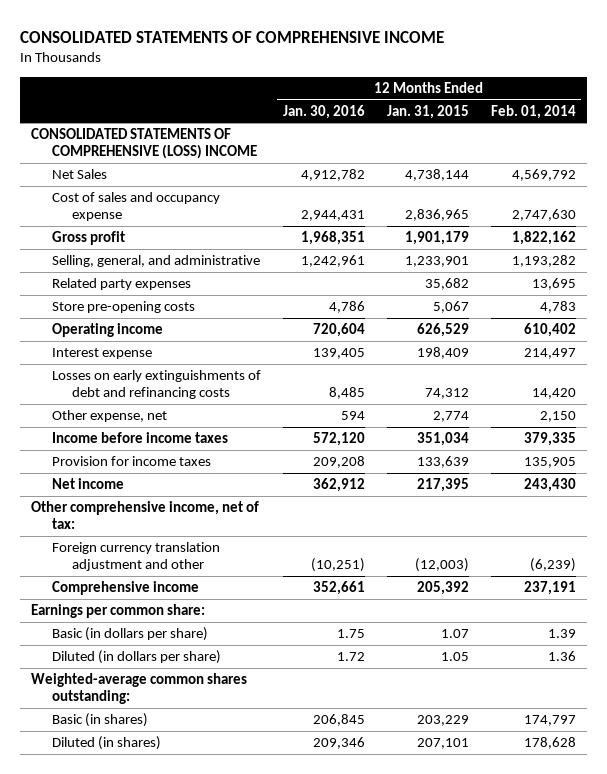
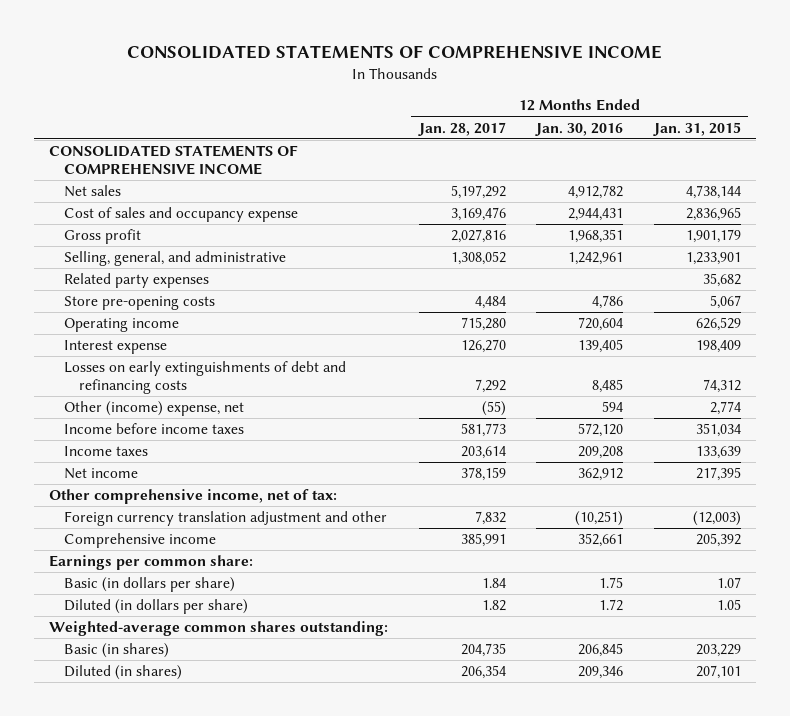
- | 12 Months Ended Jan. 30, 2016 | 12 Months Ended Jan. 31, 2015 | 12 Months Ended Feb. 01, 2014
+ | 12 Months Ended Jan. 28, 2017 | 12 Months Ended Jan. 30, 2016 | 12 Months Ended Jan. 31, 2015
- CONSOLIDATED STATEMENTS OF COMPREHENSIVE (LOSS) INCOME
- Net Sales | 4,912,782 | 4,738,144 | 4,569,792
+ CONSOLIDATED STATEMENTS OF COMPREHENSIVE INCOME
+ Net sales | 5,197,292 | 4,912,782 | 4,738,144
- Other expense, net | 594 | 2,774 | 2,150
+ Other (income) expense, net | (55) | 594 | 2,774
- Provision for income taxes | 209,208 | 133,639 | 135,905
+ Income taxes | 203,614 | 209,208 | 133,639

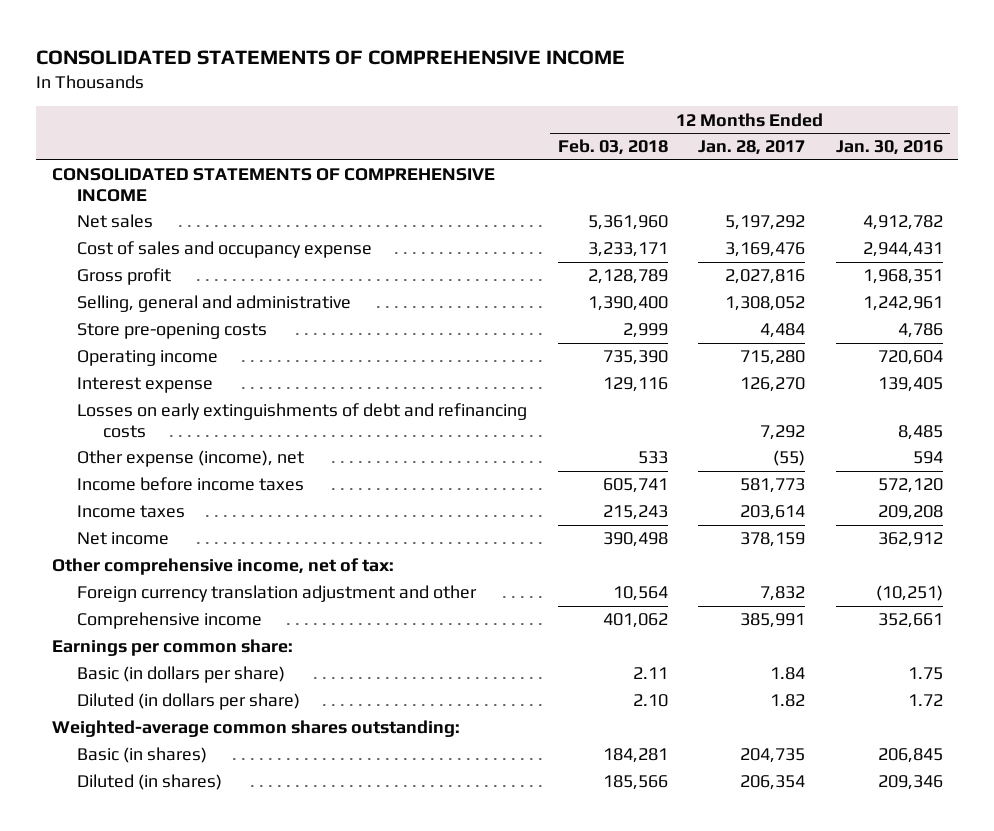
- | 12 Months Ended Jan. 28, 2017 | 12 Months Ended Jan. 30, 2016 | 12 Months Ended Jan. 31, 2015
+ | 12 Months Ended Feb. 03, 2018 | 12 Months Ended Jan. 28, 2017 | 12 Months Ended Jan. 30, 2016
- Selling, general, and administrative | 1,308,052 | 1,242,961 | 1,233,901
- Related party expenses | | | 35,682
+ Selling, general and administrative | 1,390,400 | 1,308,052 | 1,242,961
- Other (income) expense, net | (55) | 594 | 2,774
+ Other expense (income), net | 533 | (55) | 594

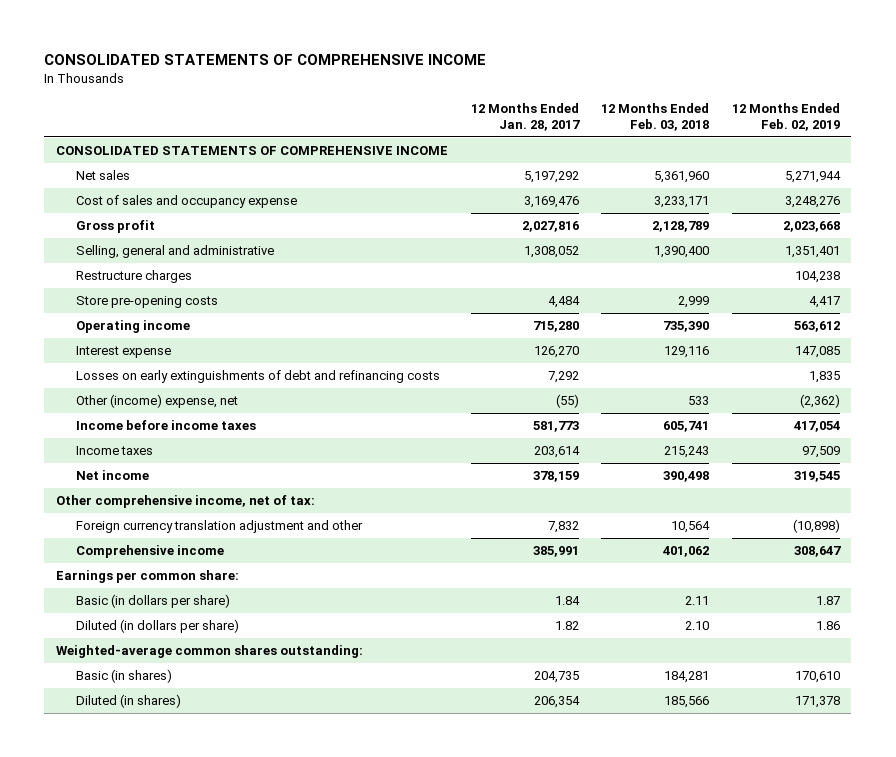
- | 12 Months Ended Feb. 03, 2018 | 12 Months Ended Jan. 28, 2017 | 12 Months Ended Jan. 30, 2016
+ | 12 Months Ended Jan. 28, 2017 | 12 Months Ended Feb. 03, 2018 | 12 Months Ended Feb. 02, 2019
+ Restructure charges | | | 104,238
- Other expense (income), net | 533 | (55) | 594
+ Other (income) expense, net | (55) | 533 | (2,362)

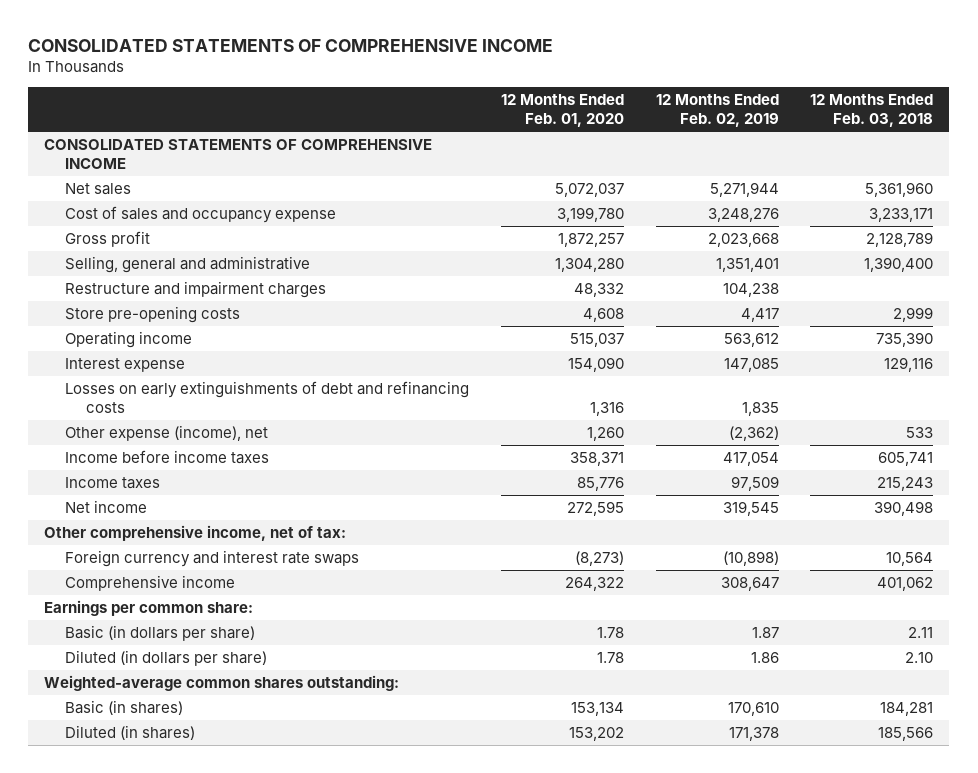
- | 12 Months Ended Jan. 28, 2017 | 12 Months Ended Feb. 03, 2018 | 12 Months Ended Feb. 02, 2019
+ | 12 Months Ended Feb. 01, 2020 | 12 Months Ended Feb. 02, 2019 | 12 Months Ended Feb. 03, 2018
- Restructure charges | | | 104,238
+ Restructure and impairment charges | 48,332 | 104,238 |
- Other (income) expense, net | (55) | 533 | (2,362)
+ Other expense (income), net | 1,260 | (2,362) | 533
- Foreign currency translation adjustment and other | 7,832 | 10,564 | (10,898)
+ Foreign currency and interest rate swaps | (8,273) | (10,898) | 10,564

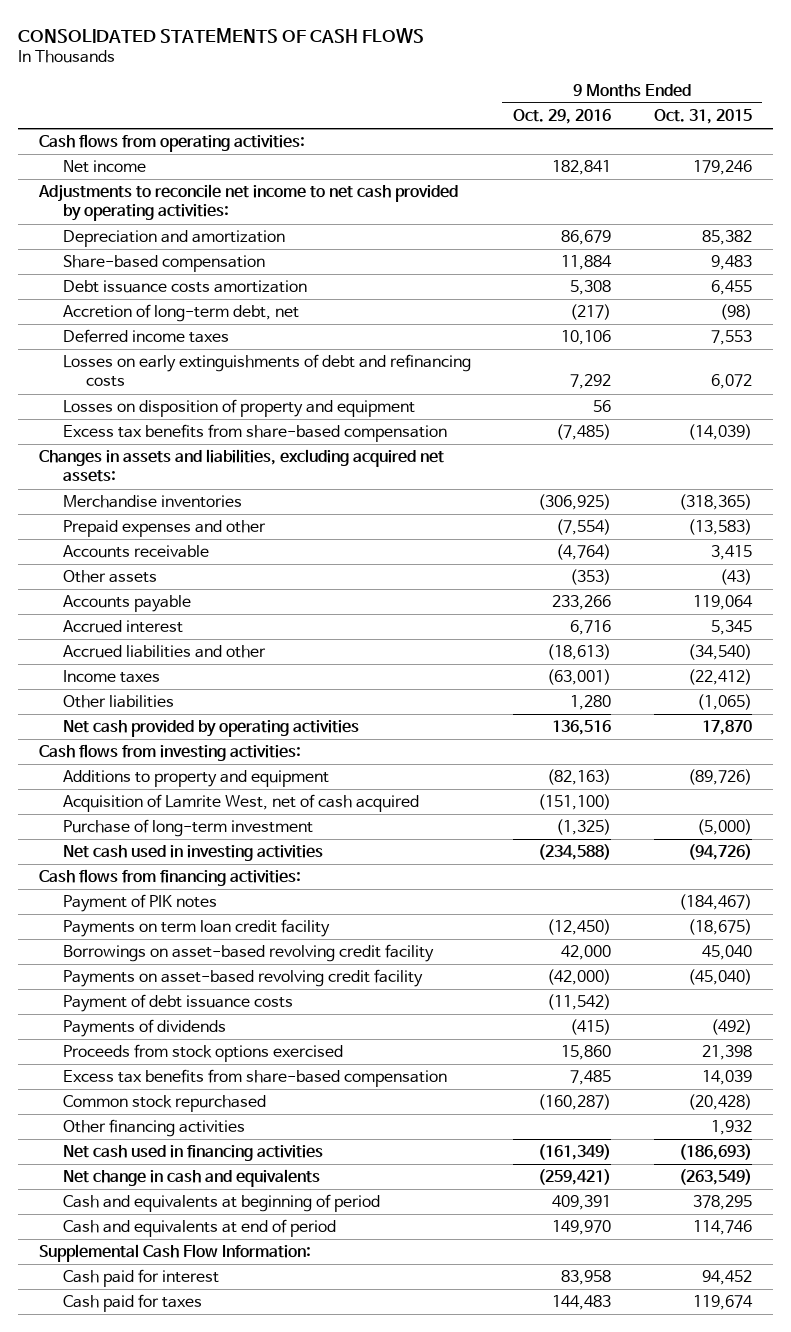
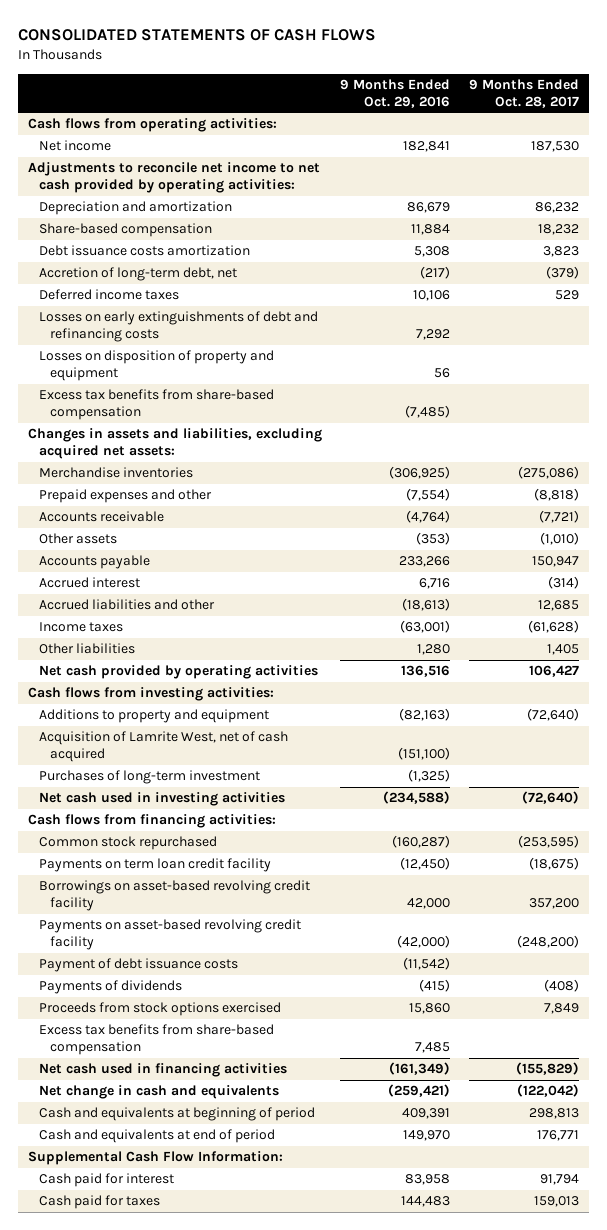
- | 9 Months Ended Oct. 29, 2016 | 9 Months Ended Oct. 31, 2015
+ | 9 Months Ended Oct. 29, 2016 | 9 Months Ended Oct. 28, 2017
- Purchase of long-term investment | (1,325) | (5,000)
+ Purchases of long-term investment | (1,325) |
- Payment of PIK notes | | (184,467)
moved up: Common stock repurchased | (160,287) | (253,595)
- Other financing activities | | 1,932

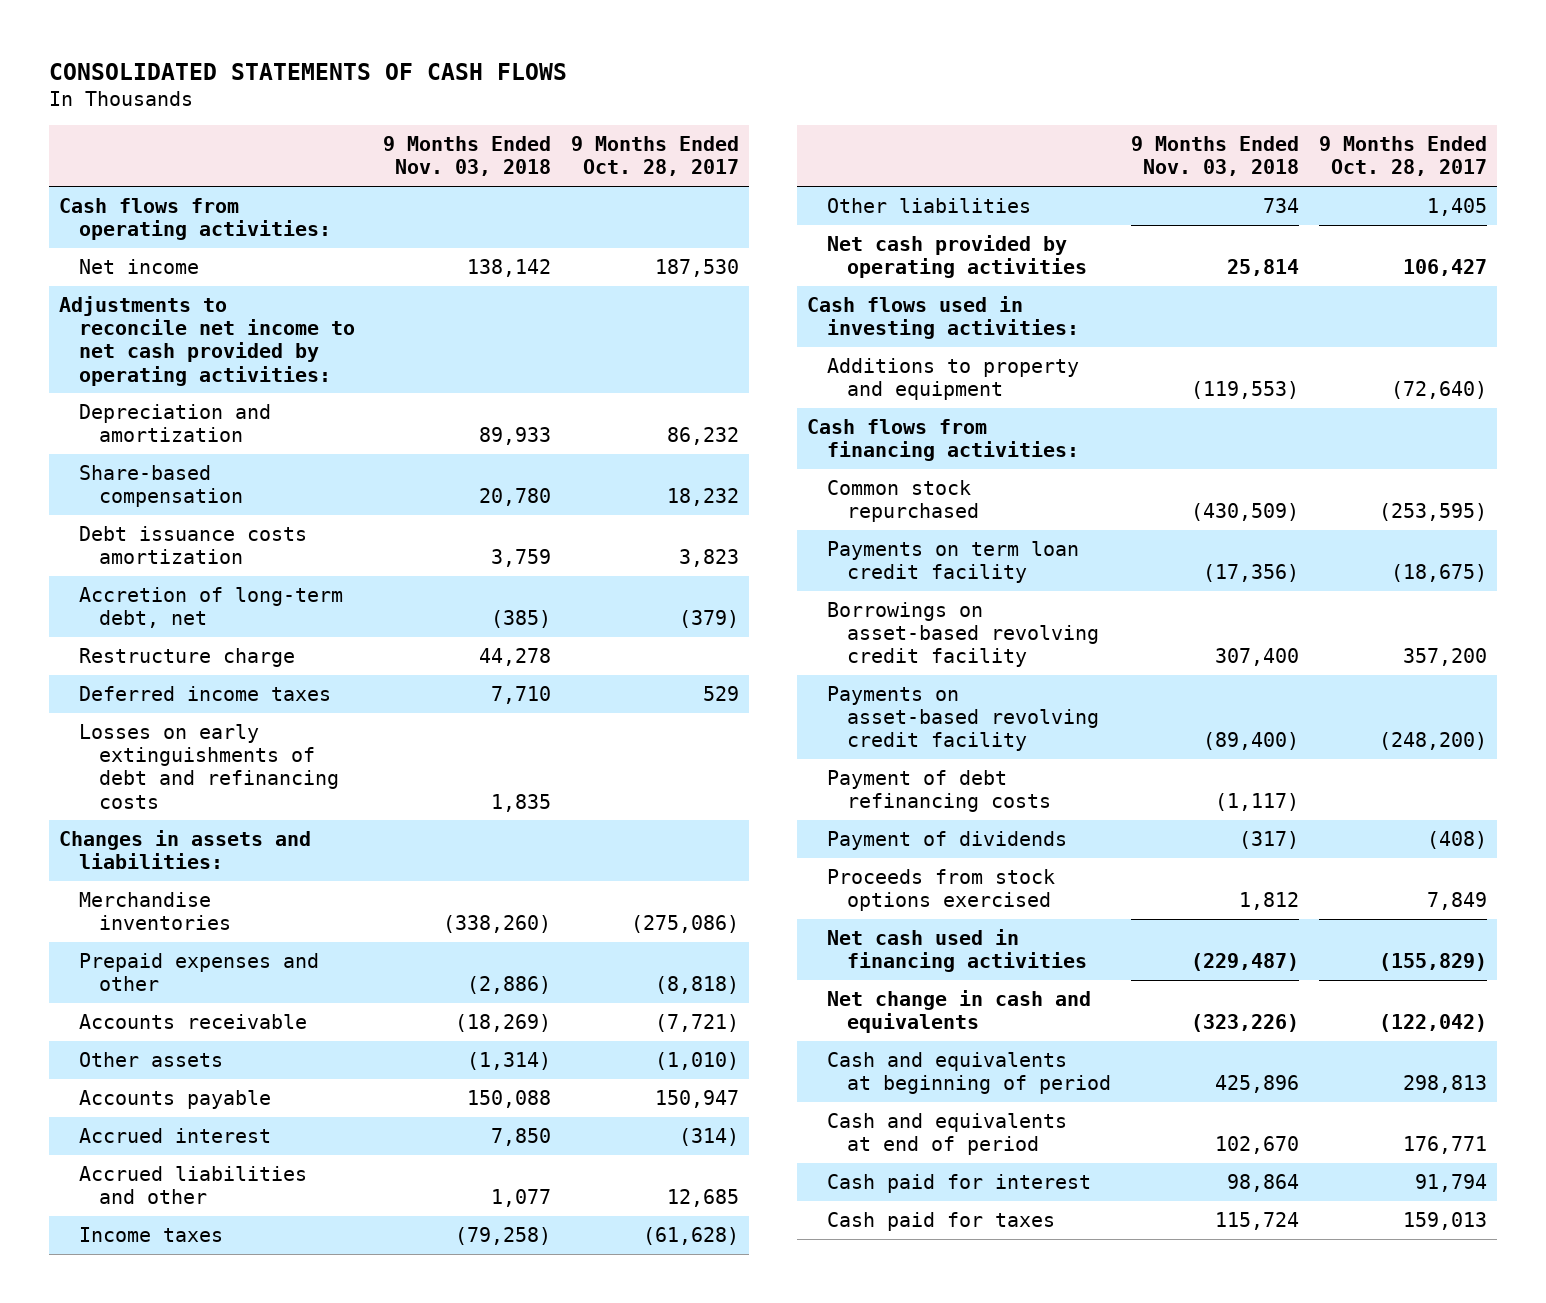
- | 9 Months Ended Oct. 29, 2016 | 9 Months Ended Oct. 28, 2017
+ | 9 Months Ended Nov. 03, 2018 | 9 Months Ended Oct. 28, 2017
+ Restructure charge | 44,278 |
- Losses on disposition of property and equipment | 56 |
- Excess tax benefits from share-based compensation | (7,485) |
- Changes in assets and liabilities, excluding acquired net assets:
+ Changes in assets and liabilities:
- Cash flows from investing activities:
+ Cash flows used in investing activities:
- Acquisition of Lamrite West, net of cash acquired | (151,100) |
- Purchases of long-term investment | (1,325) |
- Net cash used in investing activities | (234,588) | (72,640)
- Payment of debt issuance costs | (11,542) |
- Payments of dividends | (415) | (408)
+ Payment of debt refinancing costs | (1,117) |
+ Payment of dividends | (317) | (408)
- Excess tax benefits from share-based compensation | 7,485 |
- Supplemental Cash Flow Information:

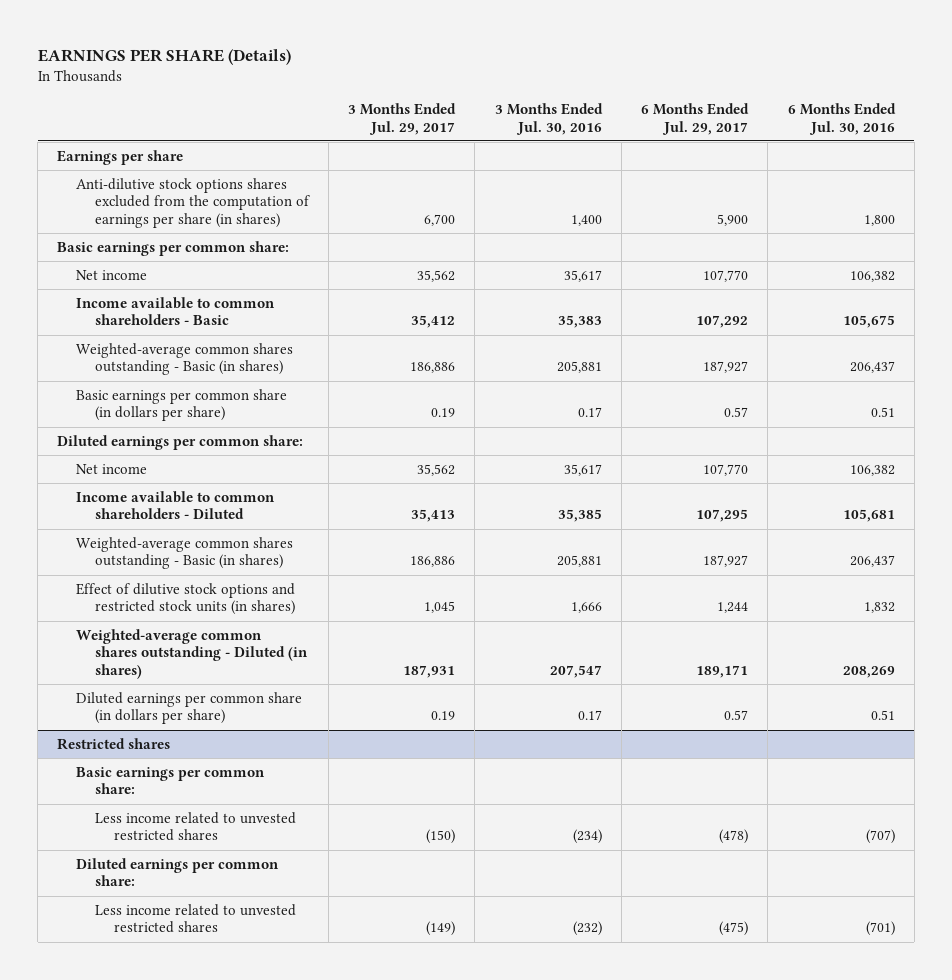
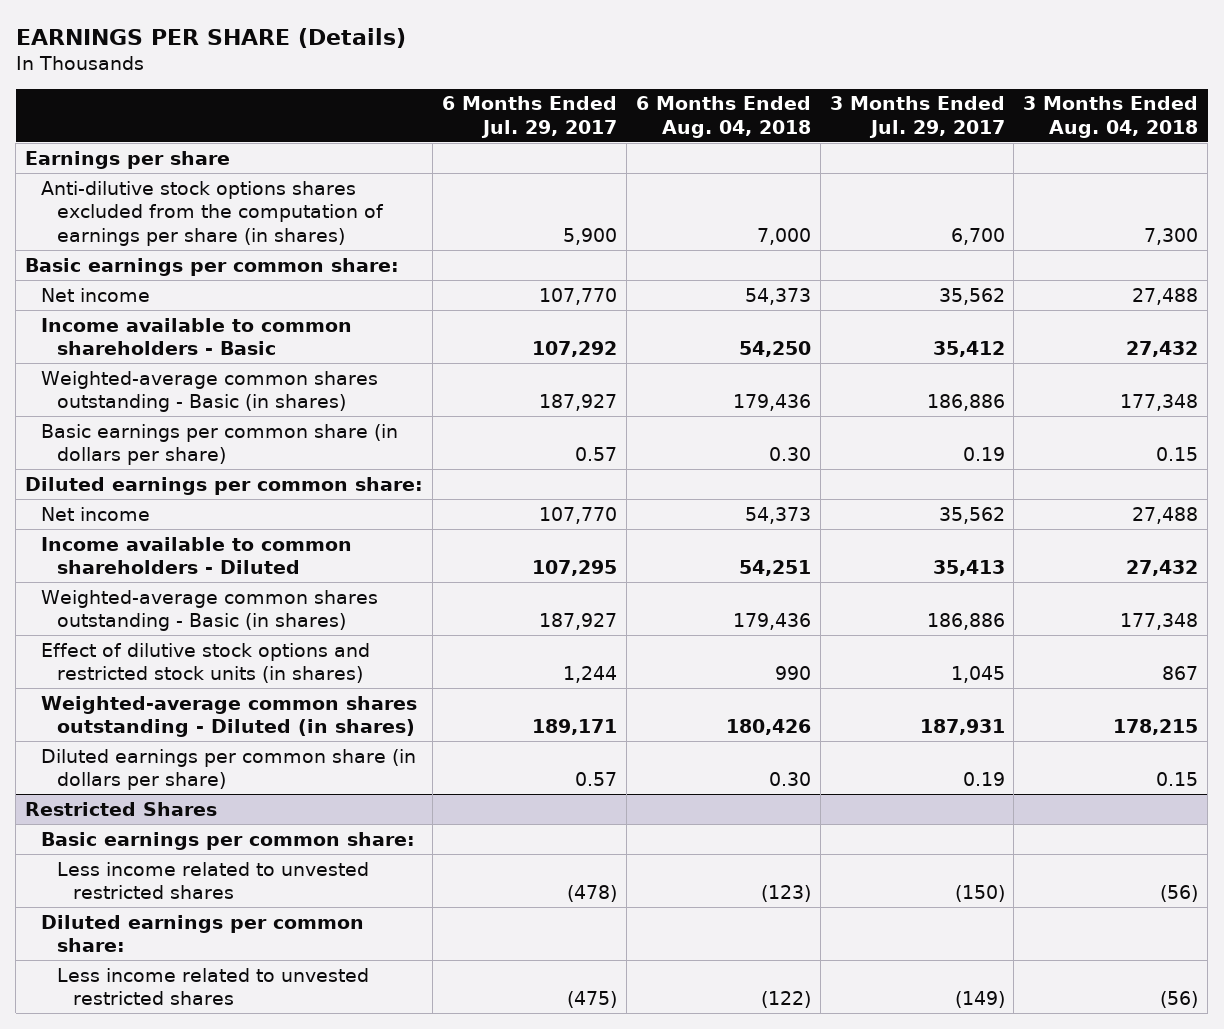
- | 3 Months Ended Jul. 29, 2017 | 3 Months Ended Jul. 30, 2016 | 6 Months Ended Jul. 29, 2017 | 6 Months Ended Jul. 30, 2016
+ | 6 Months Ended Jul. 29, 2017 | 6 Months Ended Aug. 04, 2018 | 3 Months Ended Jul. 29, 2017 | 3 Months Ended Aug. 04, 2018
- Restricted shares
+ Restricted Shares

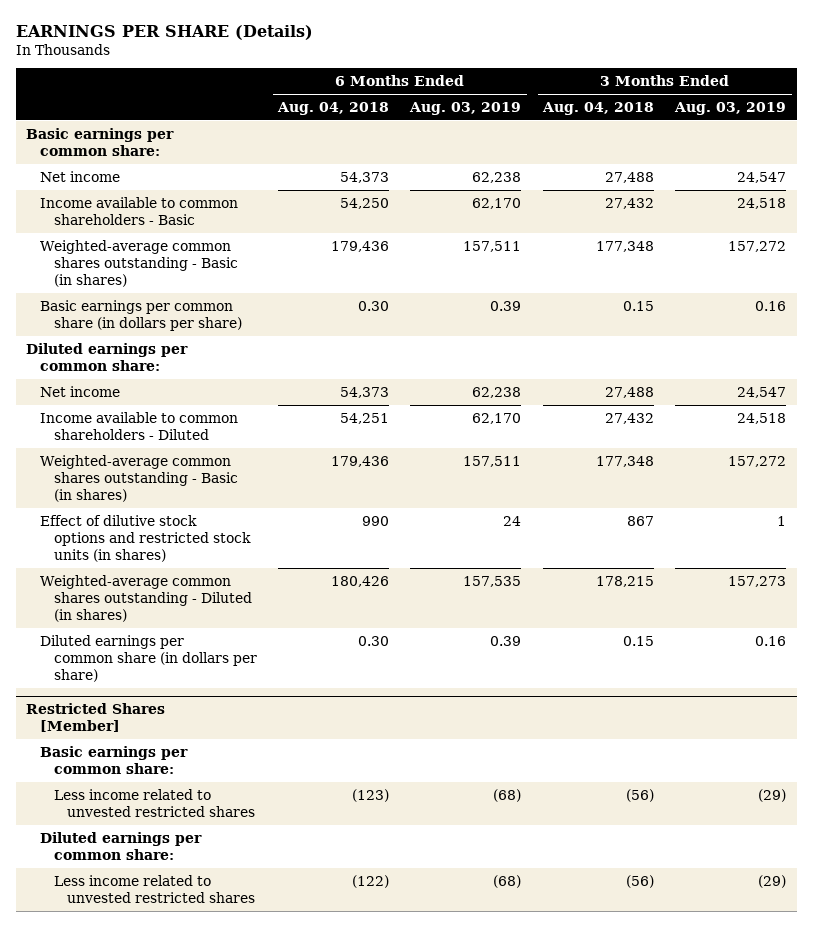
- | 6 Months Ended Jul. 29, 2017 | 6 Months Ended Aug. 04, 2018 | 3 Months Ended Jul. 29, 2017 | 3 Months Ended Aug. 04, 2018
+ | 6 Months Ended Aug. 04, 2018 | 6 Months Ended Aug. 03, 2019 | 3 Months Ended Aug. 04, 2018 | 3 Months Ended Aug. 03, 2019
- Earnings per share
- Anti-dilutive stock options shares excluded from the computation of earnings per share (in shares) | 5,900 | 7,000 | 6,700 | 7,300
- Restricted Shares
+ Restricted Shares [Member]

